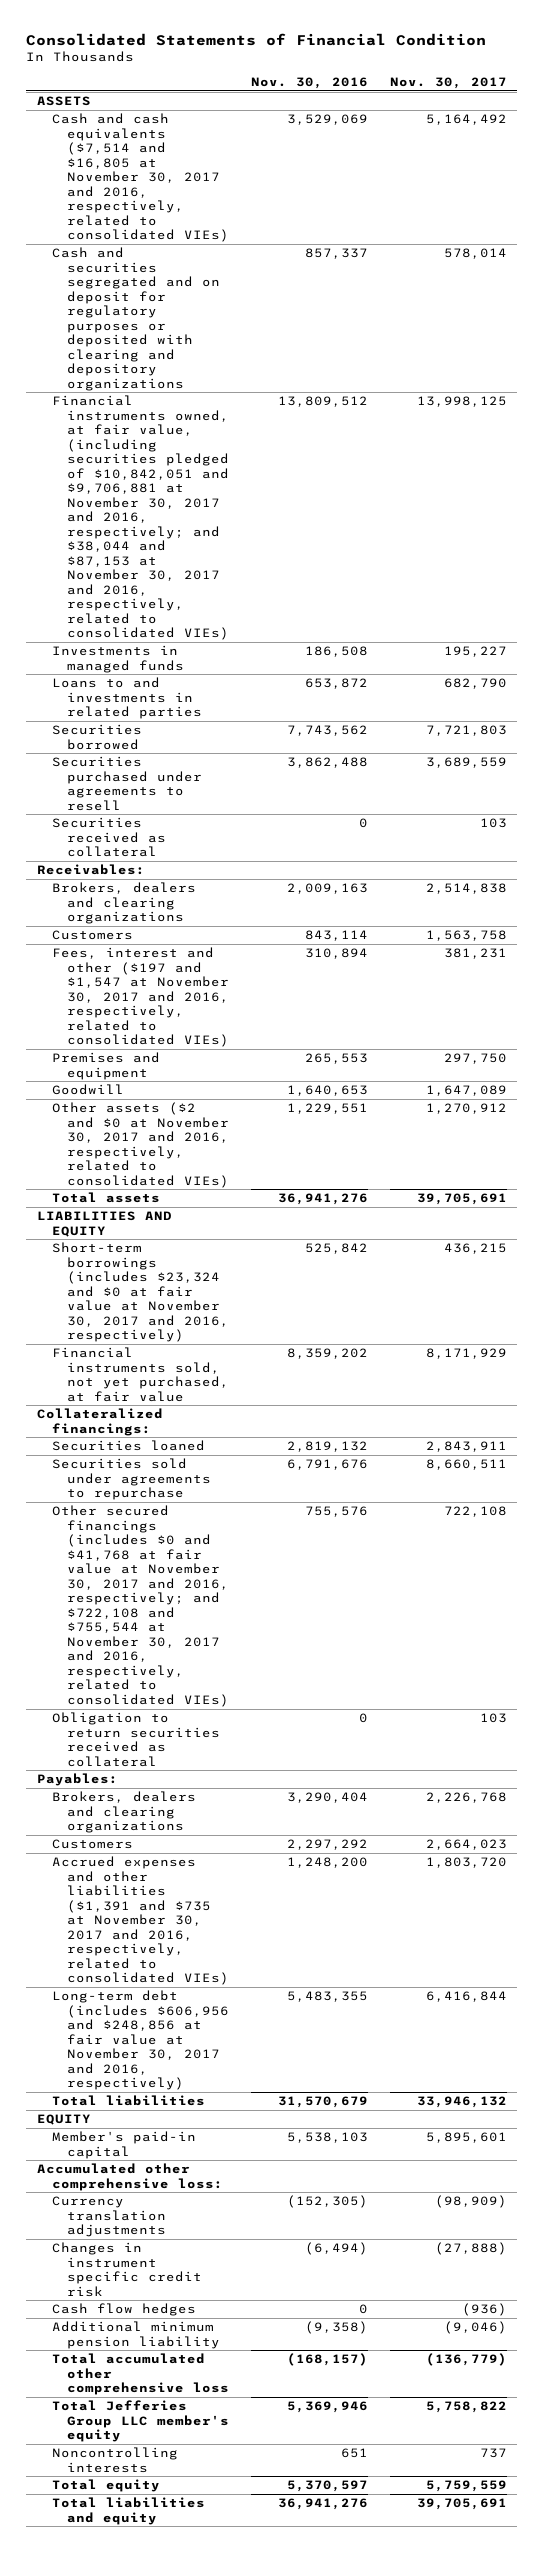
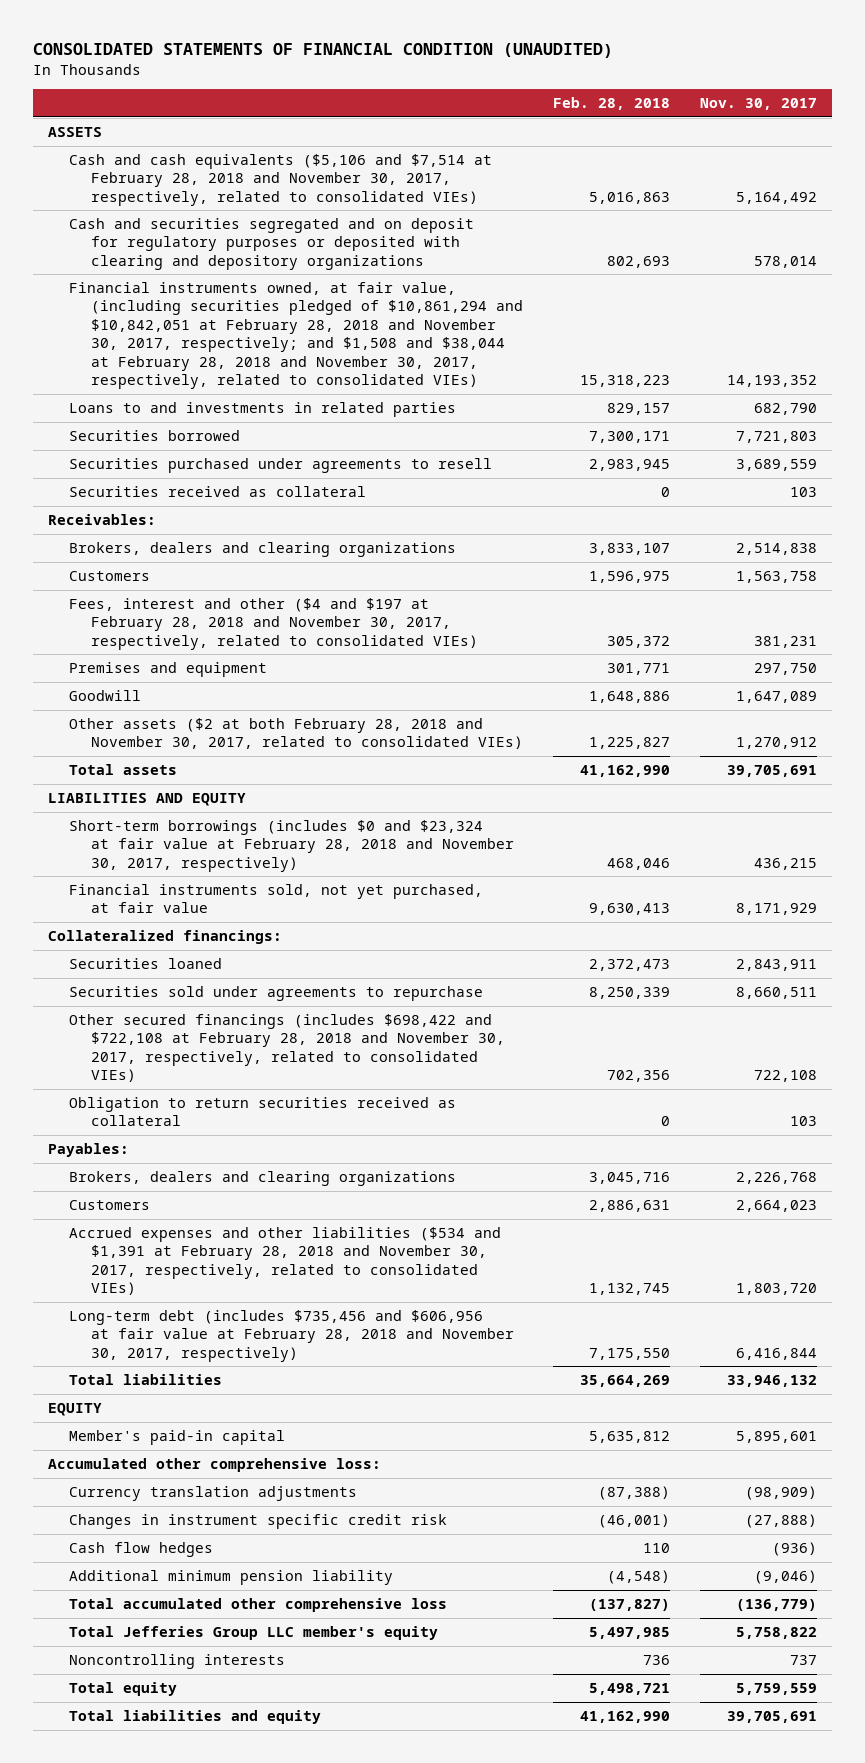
- Consolidated Statements of Financial Condition
+ CONSOLIDATED STATEMENTS OF FINANCIAL CONDITION (UNAUDITED)
- | Nov. 30, 2016 | Nov. 30, 2017
+ | Feb. 28, 2018 | Nov. 30, 2017
- Cash and cash equivalents ($7,514 and $16,805 at November 30, 2017 and 2016, respectively, related to consolidated VIEs) | 3,529,069 | 5,164,492
+ Cash and cash equivalents ($5,106 and $7,514 at February 28, 2018 and November 30, 2017, respectively, related to consolidated VIEs) | 5,016,863 | 5,164,492
- Financial instruments owned, at fair value, (including securities pledged of $10,842,051 and $9,706,881 at November 30, 2017 and 2016, respectively; and $38,044 and $87,153 at November 30, 2017 and 2016, respectively, related to consolidated VIEs) | 13,809,512 | 13,998,125
- Investments in managed funds | 186,508 | 195,227
+ Financial instruments owned, at fair value, (including securities pledged of $10,861,294 and $10,842,051 at February 28, 2018 and November 30, 2017, respectively; and $1,508 and $38,044 at February 28, 2018 and November 30, 2017, respectively, related to consolidated VIEs) | 15,318,223 | 14,193,352
- Fees, interest and other ($197 and $1,547 at November 30, 2017 and 2016, respectively, related to consolidated VIEs) | 310,894 | 381,231
+ Fees, interest and other ($4 and $197 at February 28, 2018 and November 30, 2017, respectively, related to consolidated VIEs) | 305,372 | 381,231
- Other assets ($2 and $0 at November 30, 2017 and 2016, respectively, related to consolidated VIEs) | 1,229,551 | 1,270,912
+ Other assets ($2 at both February 28, 2018 and November 30, 2017, related to consolidated VIEs) | 1,225,827 | 1,270,912
- Short-term borrowings (includes $23,324 and $0 at fair value at November 30, 2017 and 2016, respectively) | 525,842 | 436,215
+ Short-term borrowings (includes $0 and $23,324 at fair value at February 28, 2018 and November 30, 2017, respectively) | 468,046 | 436,215
- Other secured financings (includes $0 and $41,768 at fair value at November 30, 2017 and 2016, respectively; and $722,108 and $755,544 at November 30, 2017 and 2016, respectively, related to consolidated VIEs) | 755,576 | 722,108
+ Other secured financings (includes $698,422 and $722,108 at February 28, 2018 and November 30, 2017, respectively, related to consolidated VIEs) | 702,356 | 722,108
- Accrued expenses and other liabilities ($1,391 and $735 at November 30, 2017 and 2016, respectively, related to consolidated VIEs) | 1,248,200 | 1,803,720
- Long-term debt (includes $606,956 and $248,856 at fair value at November 30, 2017 and 2016, respectively) | 5,483,355 | 6,416,844
+ Accrued expenses and other liabilities ($534 and $1,391 at February 28, 2018 and November 30, 2017, respectively, related to consolidated VIEs) | 1,132,745 | 1,803,720
+ Long-term debt (includes $735,456 and $606,956 at fair value at February 28, 2018 and November 30, 2017, respectively) | 7,175,550 | 6,416,844

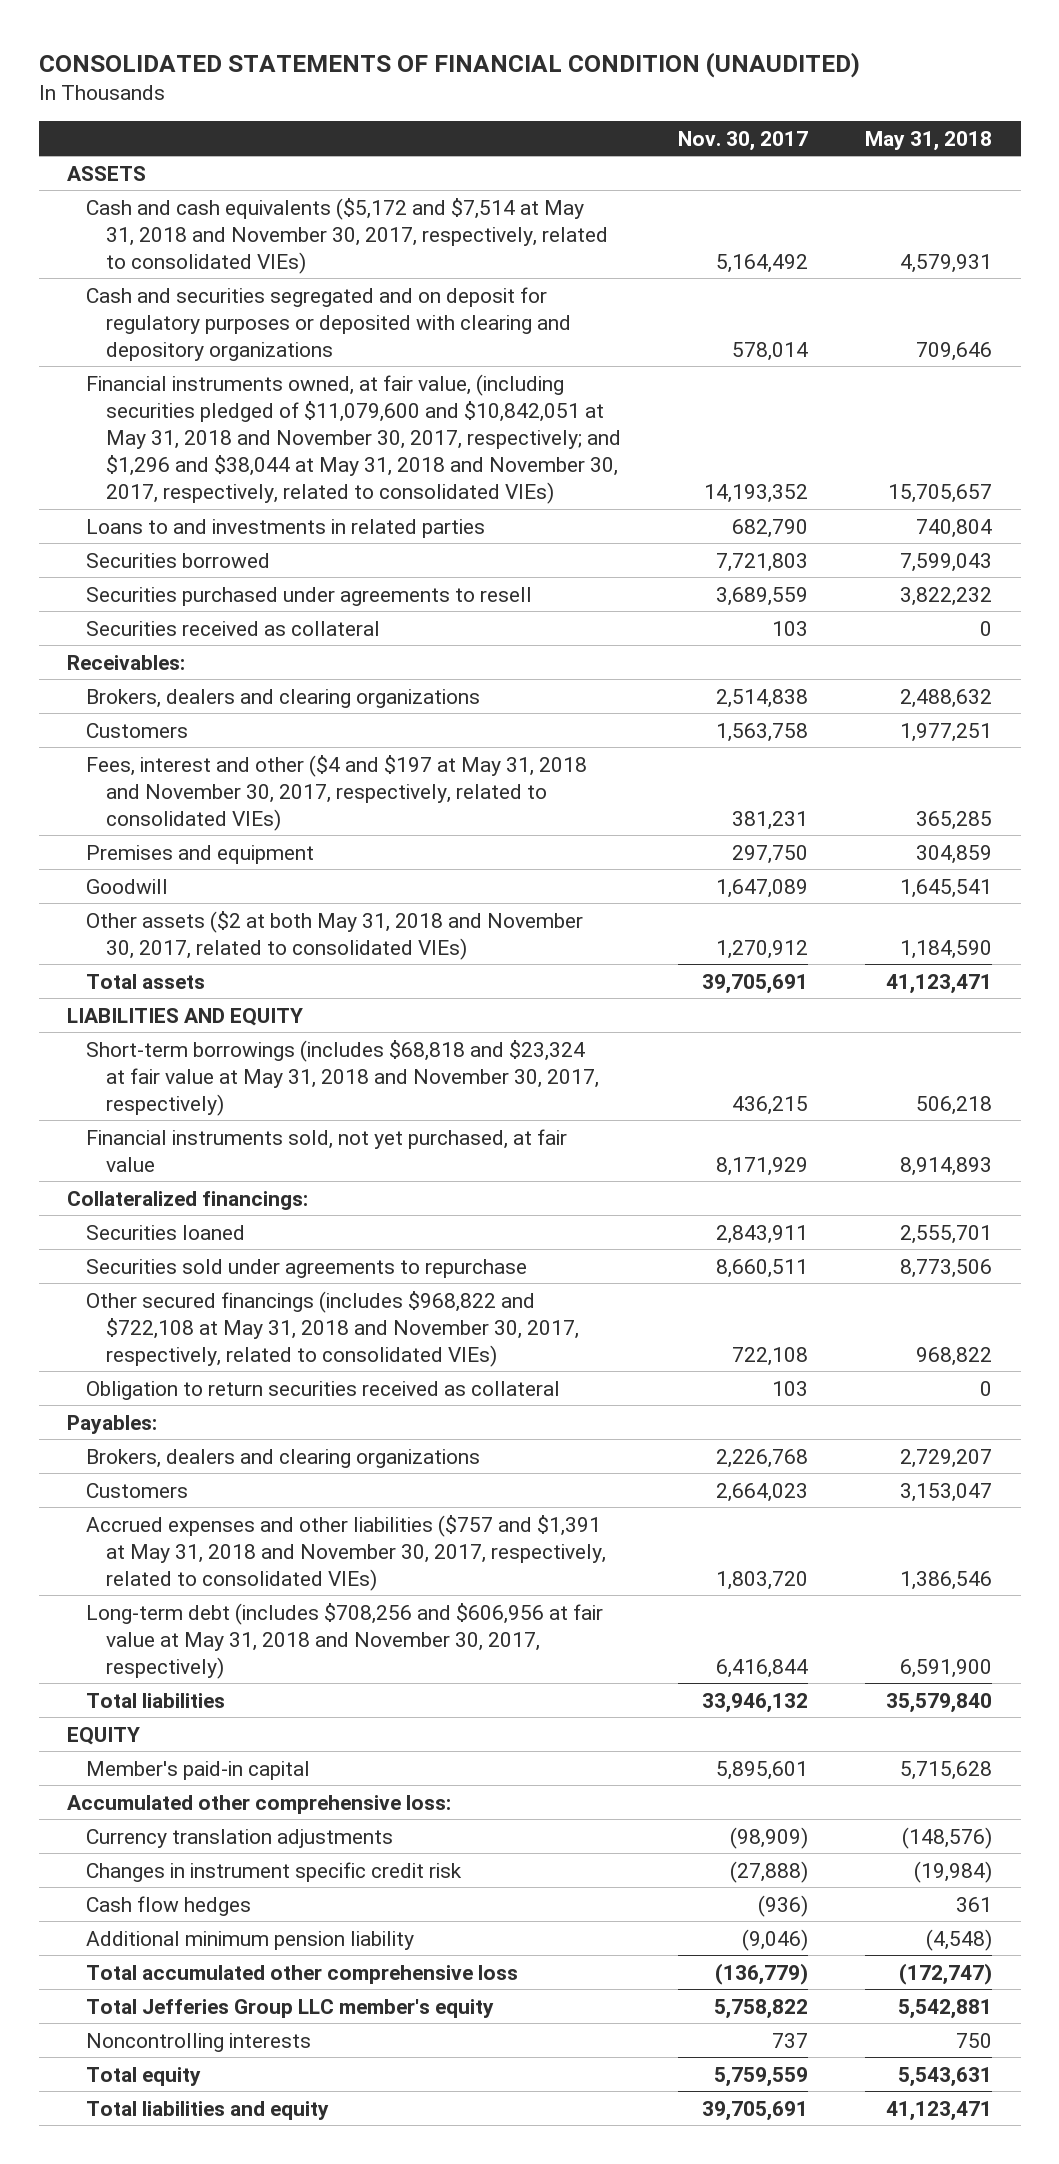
- | Feb. 28, 2018 | Nov. 30, 2017
+ | Nov. 30, 2017 | May 31, 2018
- Cash and cash equivalents ($5,106 and $7,514 at February 28, 2018 and November 30, 2017, respectively, related to consolidated VIEs) | 5,016,863 | 5,164,492
+ Cash and cash equivalents ($5,172 and $7,514 at May 31, 2018 and November 30, 2017, respectively, related to consolidated VIEs) | 5,164,492 | 4,579,931
- Financial instruments owned, at fair value, (including securities pledged of $10,861,294 and $10,842,051 at February 28, 2018 and November 30, 2017, respectively; and $1,508 and $38,044 at February 28, 2018 and November 30, 2017, respectively, related to consolidated VIEs) | 15,318,223 | 14,193,352
+ Financial instruments owned, at fair value, (including securities pledged of $11,079,600 and $10,842,051 at May 31, 2018 and November 30, 2017, respectively; and $1,296 and $38,044 at May 31, 2018 and November 30, 2017, respectively, related to consolidated VIEs) | 14,193,352 | 15,705,657
- Fees, interest and other ($4 and $197 at February 28, 2018 and November 30, 2017, respectively, related to consolidated VIEs) | 305,372 | 381,231
+ Fees, interest and other ($4 and $197 at May 31, 2018 and November 30, 2017, respectively, related to consolidated VIEs) | 381,231 | 365,285
- Other assets ($2 at both February 28, 2018 and November 30, 2017, related to consolidated VIEs) | 1,225,827 | 1,270,912
+ Other assets ($2 at both May 31, 2018 and November 30, 2017, related to consolidated VIEs) | 1,270,912 | 1,184,590
- Short-term borrowings (includes $0 and $23,324 at fair value at February 28, 2018 and November 30, 2017, respectively) | 468,046 | 436,215
+ Short-term borrowings (includes $68,818 and $23,324 at fair value at May 31, 2018 and November 30, 2017, respectively) | 436,215 | 506,218
- Other secured financings (includes $698,422 and $722,108 at February 28, 2018 and November 30, 2017, respectively, related to consolidated VIEs) | 702,356 | 722,108
+ Other secured financings (includes $968,822 and $722,108 at May 31, 2018 and November 30, 2017, respectively, related to consolidated VIEs) | 722,108 | 968,822
- Accrued expenses and other liabilities ($534 and $1,391 at February 28, 2018 and November 30, 2017, respectively, related to consolidated VIEs) | 1,132,745 | 1,803,720
- Long-term debt (includes $735,456 and $606,956 at fair value at February 28, 2018 and November 30, 2017, respectively) | 7,175,550 | 6,416,844
+ Accrued expenses and other liabilities ($757 and $1,391 at May 31, 2018 and November 30, 2017, respectively, related to consolidated VIEs) | 1,803,720 | 1,386,546
+ Long-term debt (includes $708,256 and $606,956 at fair value at May 31, 2018 and November 30, 2017, respectively) | 6,416,844 | 6,591,900

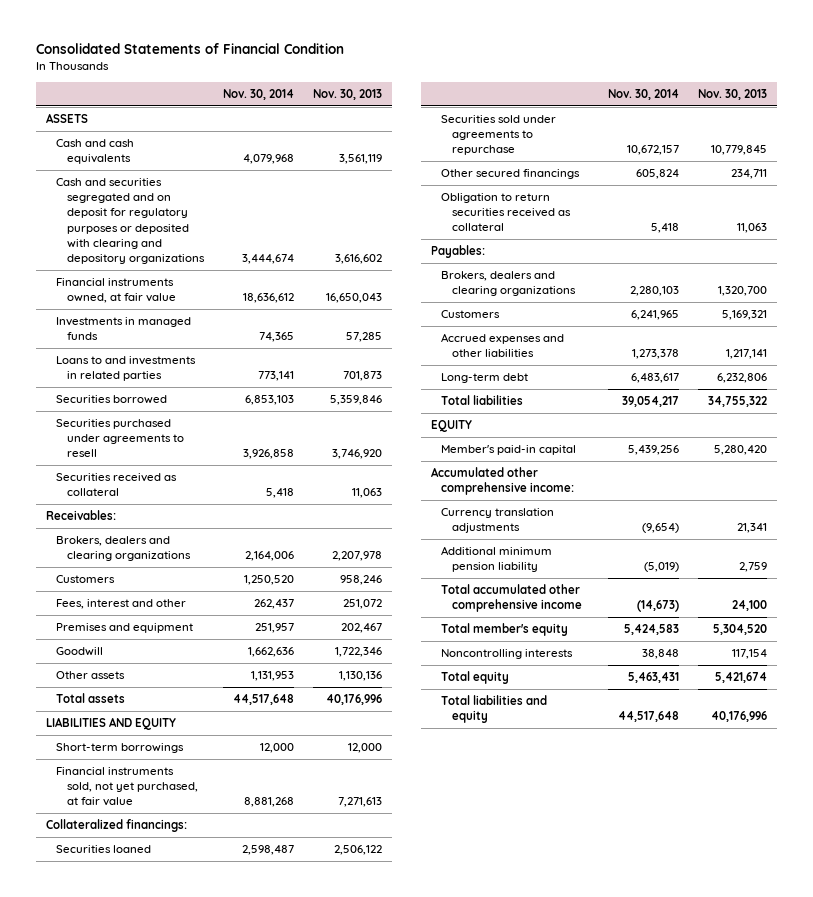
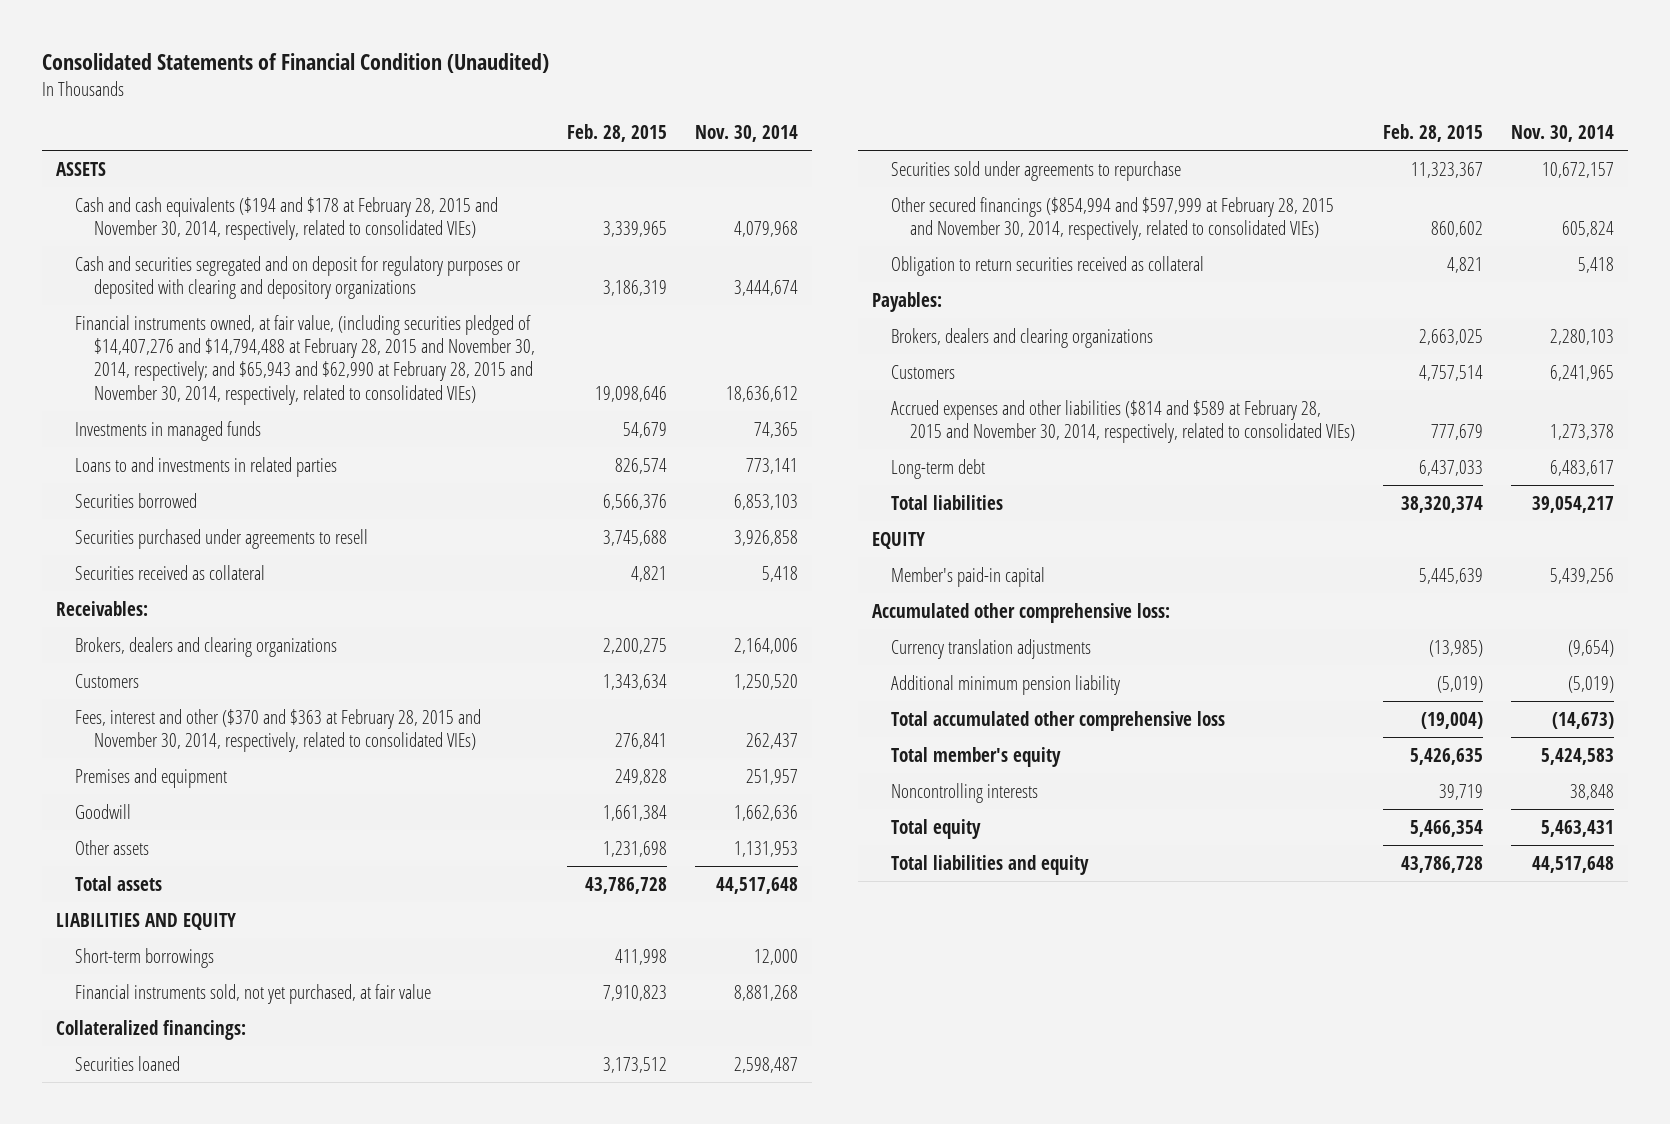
- Consolidated Statements of Financial Condition
+ Consolidated Statements of Financial Condition (Unaudited)
- | Nov. 30, 2014 | Nov. 30, 2013
+ | Feb. 28, 2015 | Nov. 30, 2014
- Cash and cash equivalents | 4,079,968 | 3,561,119
+ Cash and cash equivalents ($194 and $178 at February 28, 2015 and November 30, 2014, respectively, related to consolidated VIEs) | 3,339,965 | 4,079,968
- Financial instruments owned, at fair value | 18,636,612 | 16,650,043
+ Financial instruments owned, at fair value, (including securities pledged of $14,407,276 and $14,794,488 at February 28, 2015 and November 30, 2014, respectively; and $65,943 and $62,990 at February 28, 2015 and November 30, 2014, respectively, related to consolidated VIEs) | 19,098,646 | 18,636,612
- Fees, interest and other | 262,437 | 251,072
+ Fees, interest and other ($370 and $363 at February 28, 2015 and November 30, 2014, respectively, related to consolidated VIEs) | 276,841 | 262,437
- Other secured financings | 605,824 | 234,711
+ Other secured financings ($854,994 and $597,999 at February 28, 2015 and November 30, 2014, respectively, related to consolidated VIEs) | 860,602 | 605,824
- Accrued expenses and other liabilities | 1,273,378 | 1,217,141
+ Accrued expenses and other liabilities ($814 and $589 at February 28, 2015 and November 30, 2014, respectively, related to consolidated VIEs) | 777,679 | 1,273,378
- Accumulated other comprehensive income:
+ Accumulated other comprehensive loss:
- Total accumulated other comprehensive income | (14,673) | 24,100
+ Total accumulated other comprehensive loss | (19,004) | (14,673)

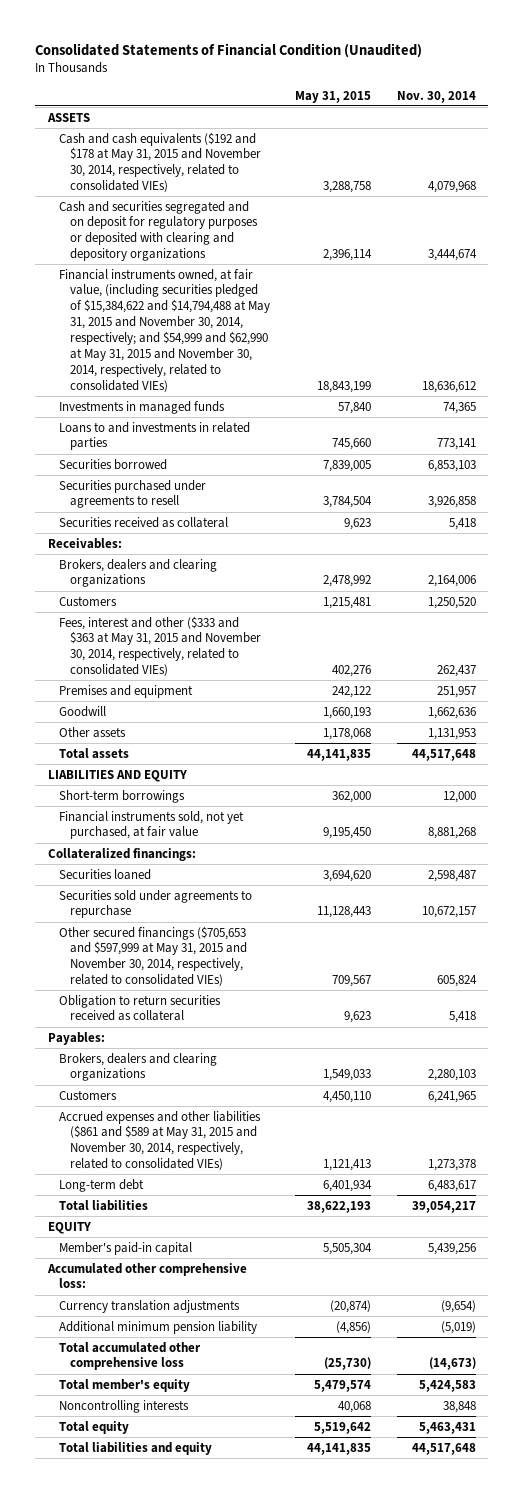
- | Feb. 28, 2015 | Nov. 30, 2014
+ | May 31, 2015 | Nov. 30, 2014
- Cash and cash equivalents ($194 and $178 at February 28, 2015 and November 30, 2014, respectively, related to consolidated VIEs) | 3,339,965 | 4,079,968
+ Cash and cash equivalents ($192 and $178 at May 31, 2015 and November 30, 2014, respectively, related to consolidated VIEs) | 3,288,758 | 4,079,968
- Financial instruments owned, at fair value, (including securities pledged of $14,407,276 and $14,794,488 at February 28, 2015 and November 30, 2014, respectively; and $65,943 and $62,990 at February 28, 2015 and November 30, 2014, respectively, related to consolidated VIEs) | 19,098,646 | 18,636,612
+ Financial instruments owned, at fair value, (including securities pledged of $15,384,622 and $14,794,488 at May 31, 2015 and November 30, 2014, respectively; and $54,999 and $62,990 at May 31, 2015 and November 30, 2014, respectively, related to consolidated VIEs) | 18,843,199 | 18,636,612
- Fees, interest and other ($370 and $363 at February 28, 2015 and November 30, 2014, respectively, related to consolidated VIEs) | 276,841 | 262,437
+ Fees, interest and other ($333 and $363 at May 31, 2015 and November 30, 2014, respectively, related to consolidated VIEs) | 402,276 | 262,437
- Other secured financings ($854,994 and $597,999 at February 28, 2015 and November 30, 2014, respectively, related to consolidated VIEs) | 860,602 | 605,824
+ Other secured financings ($705,653 and $597,999 at May 31, 2015 and November 30, 2014, respectively, related to consolidated VIEs) | 709,567 | 605,824
- Accrued expenses and other liabilities ($814 and $589 at February 28, 2015 and November 30, 2014, respectively, related to consolidated VIEs) | 777,679 | 1,273,378
+ Accrued expenses and other liabilities ($861 and $589 at May 31, 2015 and November 30, 2014, respectively, related to consolidated VIEs) | 1,121,413 | 1,273,378

